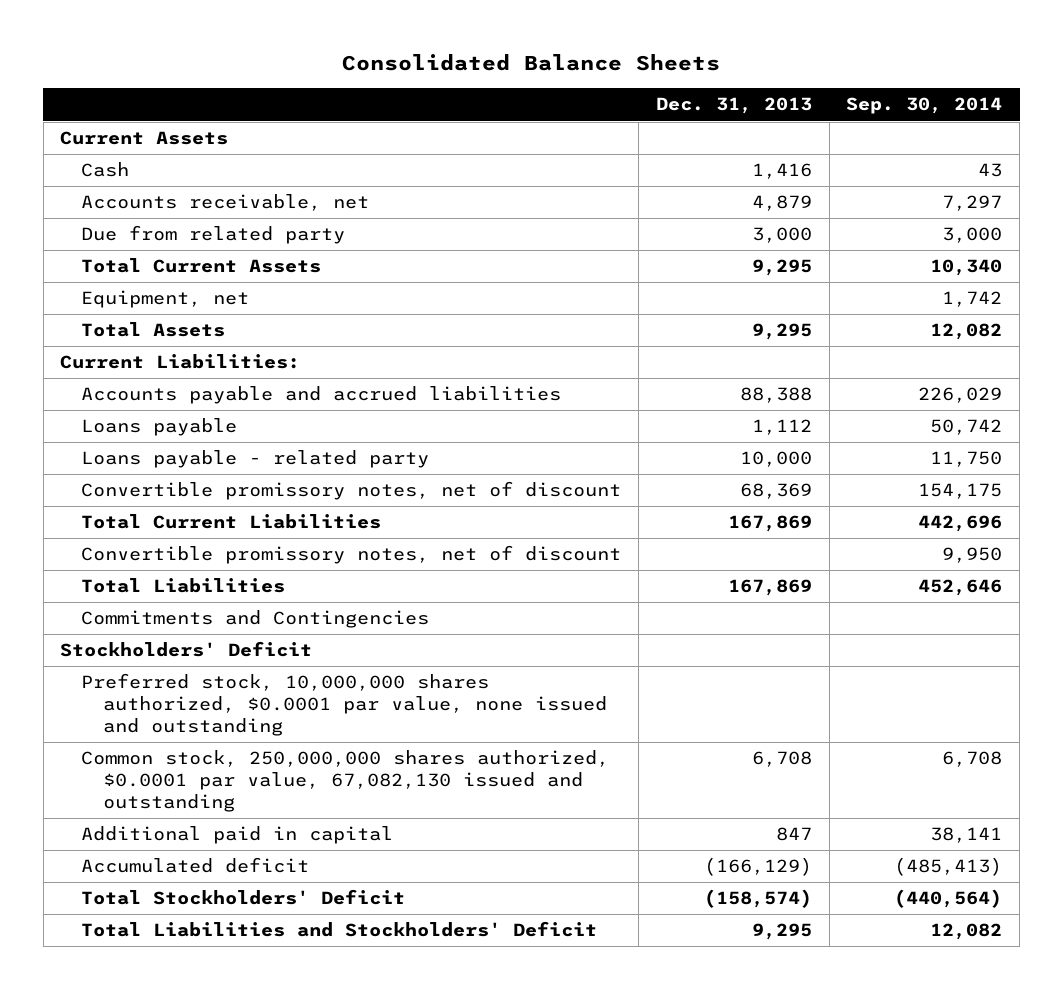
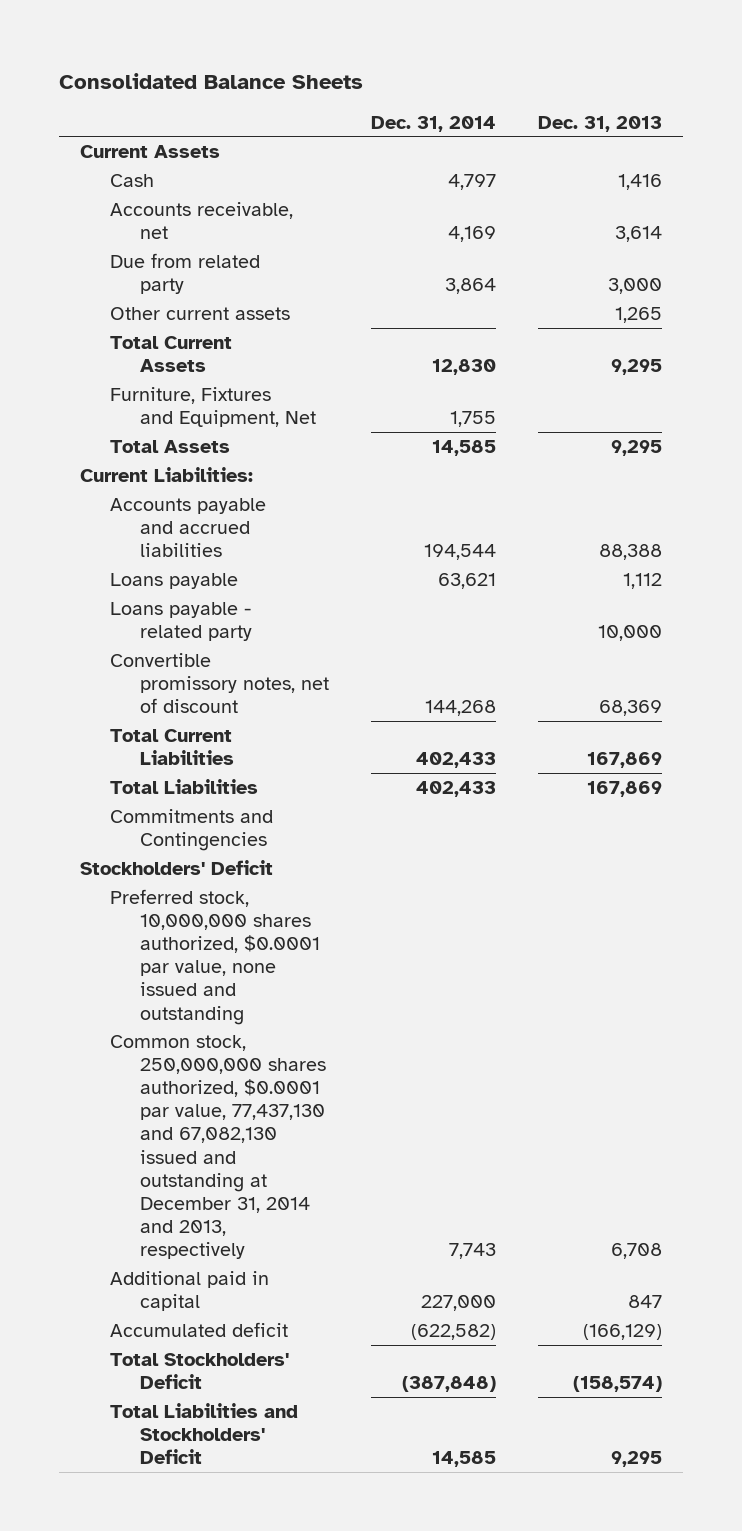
- | Dec. 31, 2013 | Sep. 30, 2014
+ | Dec. 31, 2014 | Dec. 31, 2013
- Accounts receivable, net | 4,879 | 7,297
+ Accounts receivable, net | 4,169 | 3,614
+ Other current assets | | 1,265
- Equipment, net | | 1,742
+ Furniture, Fixtures and Equipment, Net | 1,755 |
- Convertible promissory notes, net of discount | | 9,950
- Common stock, 250,000,000 shares authorized, $0.0001 par value, 67,082,130 issued and outstanding | 6,708 | 6,708
+ Common stock, 250,000,000 shares authorized, $0.0001 par value, 77,437,130 and 67,082,130 issued and outstanding at December 31, 2014 and 2013, respectively | 7,743 | 6,708

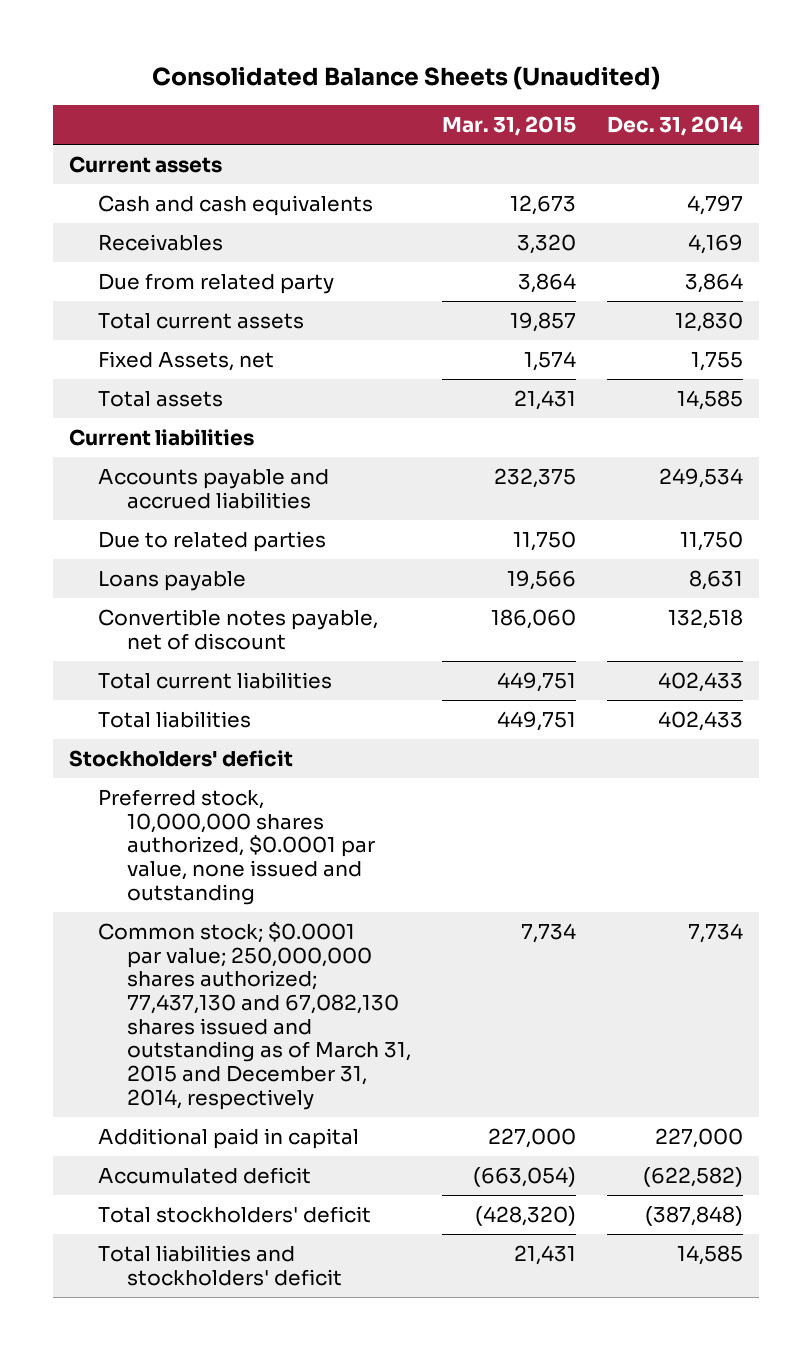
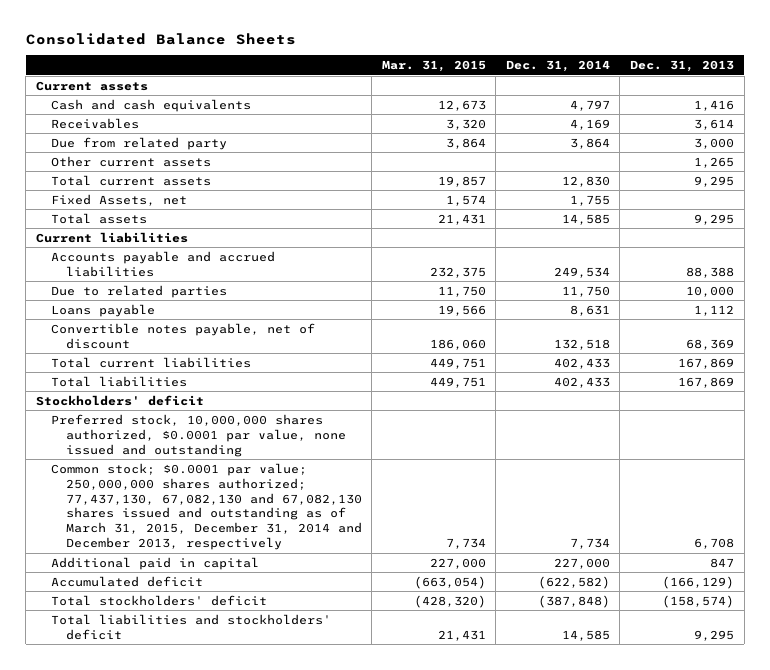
- Consolidated Balance Sheets (Unaudited)
+ Consolidated Balance Sheets
- | Mar. 31, 2015 | Dec. 31, 2014
+ | Mar. 31, 2015 | Dec. 31, 2014 | Dec. 31, 2013
+ Other current assets | | | 1,265
- Common stock; $0.0001 par value; 250,000,000 shares authorized; 77,437,130 and 67,082,130 shares issued and outstanding as of March 31, 2015 and December 31, 2014, respectively | 7,734 | 7,734
+ Common stock; $0.0001 par value; 250,000,000 shares authorized; 77,437,130, 67,082,130 and 67,082,130 shares issued and outstanding as of March 31, 2015, December 31, 2014 and December 2013, respectively | 7,734 | 7,734 | 6,708

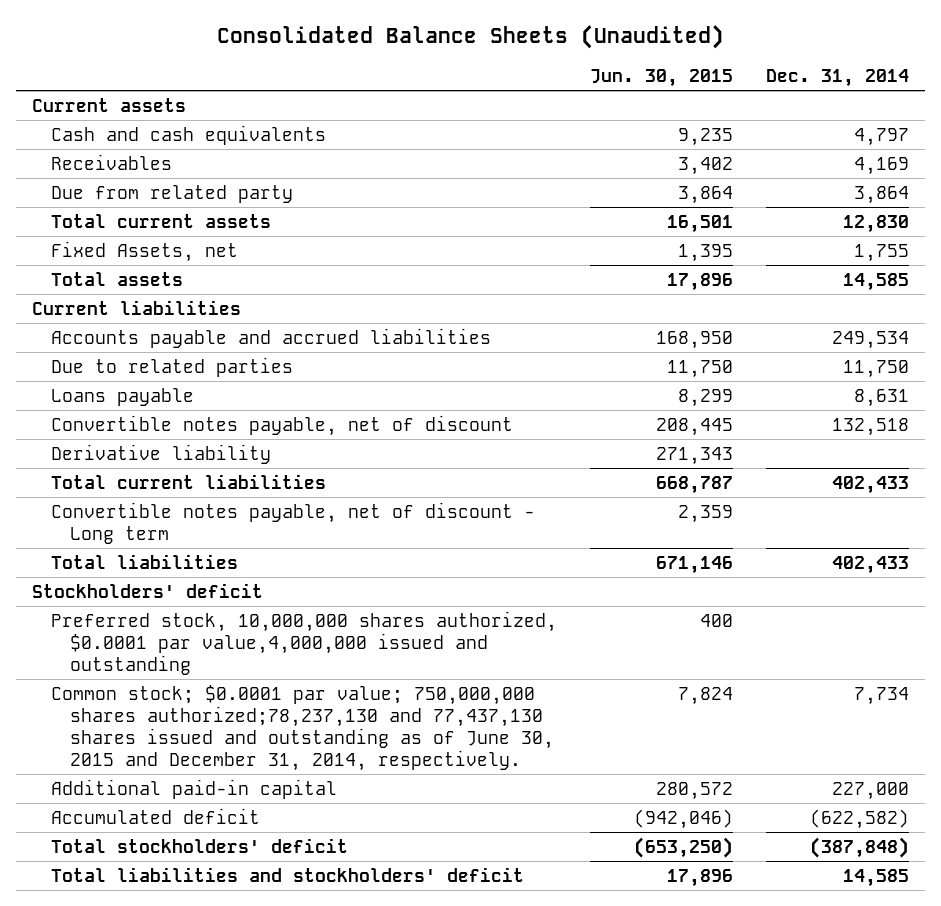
- Consolidated Balance Sheets
+ Consolidated Balance Sheets (Unaudited)
- | Mar. 31, 2015 | Dec. 31, 2014 | Dec. 31, 2013
+ | Jun. 30, 2015 | Dec. 31, 2014
- Other current assets | | | 1,265
+ Derivative liability | 271,343 |
+ Convertible notes payable, net of discount - Long term | 2,359 |
- Preferred stock, 10,000,000 shares authorized, $0.0001 par value, none issued and outstanding
- Common stock; $0.0001 par value; 250,000,000 shares authorized; 77,437,130, 67,082,130 and 67,082,130 shares issued and outstanding as of March 31, 2015, December 31, 2014 and December 2013, respectively | 7,734 | 7,734 | 6,708
- Additional paid in capital | 227,000 | 227,000 | 847
+ Preferred stock, 10,000,000 shares authorized, $0.0001 par value,4,000,000 issued and outstanding | 400 |
+ Common stock; $0.0001 par value; 750,000,000 shares authorized;78,237,130 and 77,437,130 shares issued and outstanding as of June 30, 2015 and December 31, 2014, respectively. | 7,824 | 7,734
+ Additional paid-in capital | 280,572 | 227,000

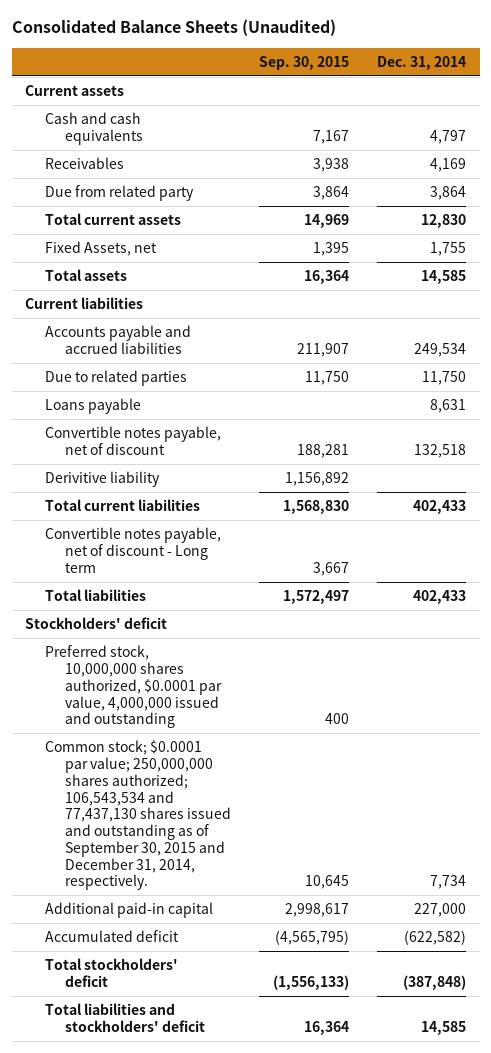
- | Jun. 30, 2015 | Dec. 31, 2014
+ | Sep. 30, 2015 | Dec. 31, 2014
- Derivative liability | 271,343 |
+ Derivitive liability | 1,156,892 |
- Preferred stock, 10,000,000 shares authorized, $0.0001 par value,4,000,000 issued and outstanding | 400 |
- Common stock; $0.0001 par value; 750,000,000 shares authorized;78,237,130 and 77,437,130 shares issued and outstanding as of June 30, 2015 and December 31, 2014, respectively. | 7,824 | 7,734
+ Preferred stock, 10,000,000 shares authorized, $0.0001 par value, 4,000,000 issued and outstanding | 400 |
+ Common stock; $0.0001 par value; 250,000,000 shares authorized; 106,543,534 and 77,437,130 shares issued and outstanding as of September 30, 2015 and December 31, 2014, respectively. | 10,645 | 7,734

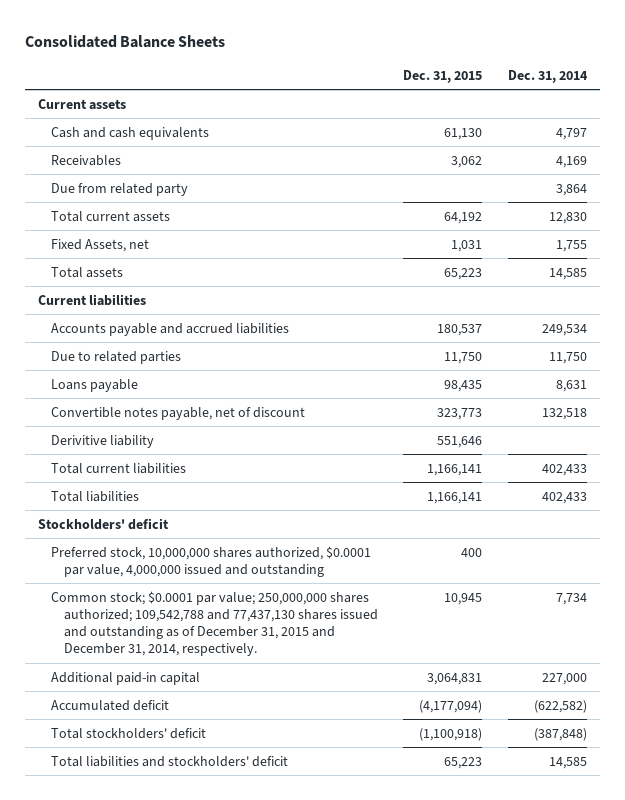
- Consolidated Balance Sheets (Unaudited)
+ Consolidated Balance Sheets
- | Sep. 30, 2015 | Dec. 31, 2014
+ | Dec. 31, 2015 | Dec. 31, 2014
- Convertible notes payable, net of discount - Long term | 3,667 |
- Common stock; $0.0001 par value; 250,000,000 shares authorized; 106,543,534 and 77,437,130 shares issued and outstanding as of September 30, 2015 and December 31, 2014, respectively. | 10,645 | 7,734
+ Common stock; $0.0001 par value; 250,000,000 shares authorized; 109,542,788 and 77,437,130 shares issued and outstanding as of December 31, 2015 and December 31, 2014, respectively. | 10,945 | 7,734

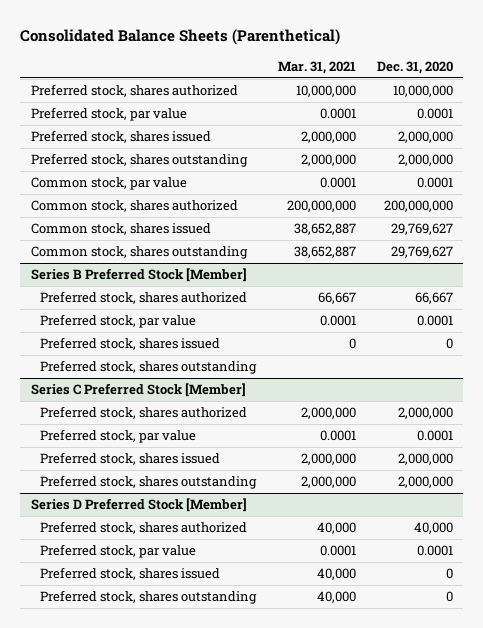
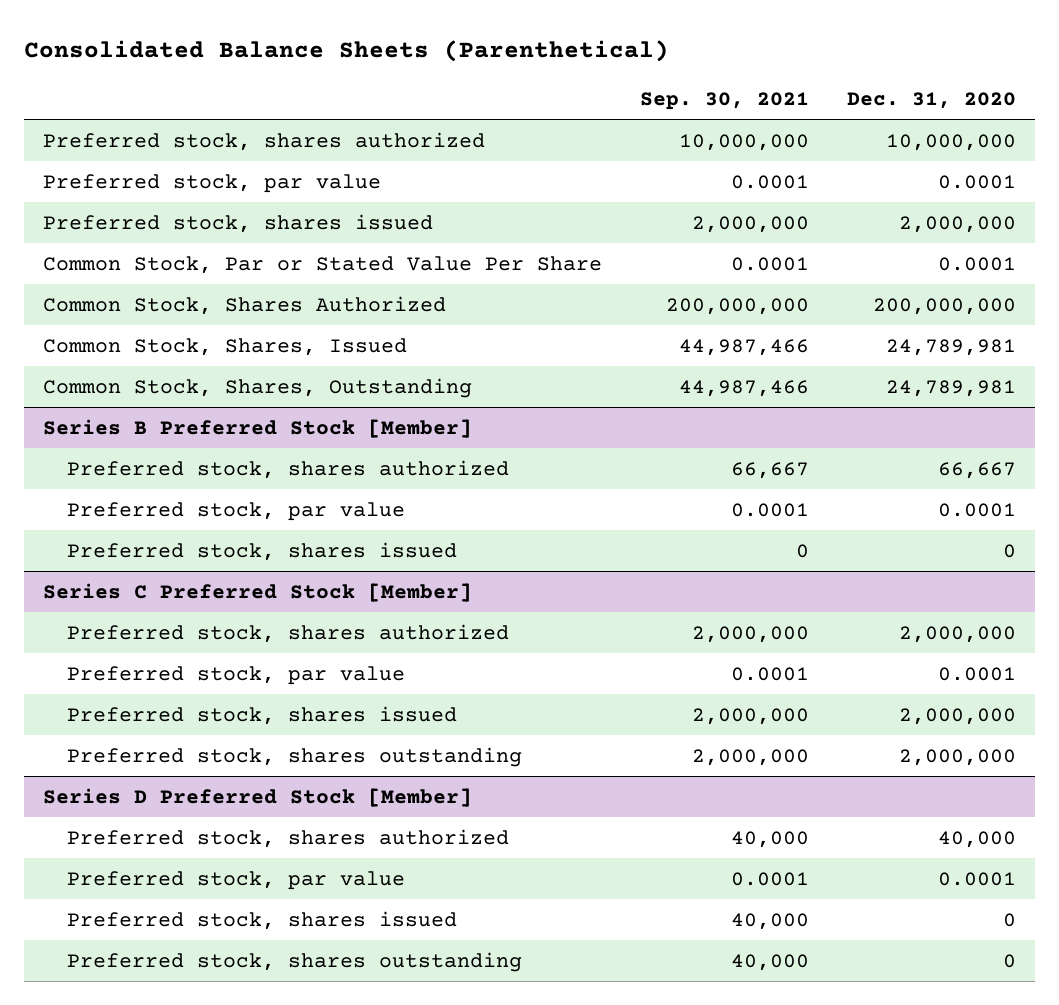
- | Mar. 31, 2021 | Dec. 31, 2020
+ | Sep. 30, 2021 | Dec. 31, 2020
- Preferred stock, shares outstanding | 2,000,000 | 2,000,000
- Common stock, par value | 0.0001 | 0.0001
- Common stock, shares authorized | 200,000,000 | 200,000,000
- Common stock, shares issued | 38,652,887 | 29,769,627
- Common stock, shares outstanding | 38,652,887 | 29,769,627
+ Common Stock, Par or Stated Value Per Share | 0.0001 | 0.0001
+ Common Stock, Shares Authorized | 200,000,000 | 200,000,000
+ Common Stock, Shares, Issued | 44,987,466 | 24,789,981
+ Common Stock, Shares, Outstanding | 44,987,466 | 24,789,981
@ Series B Preferred Stock [Member]
- Preferred stock, shares outstanding

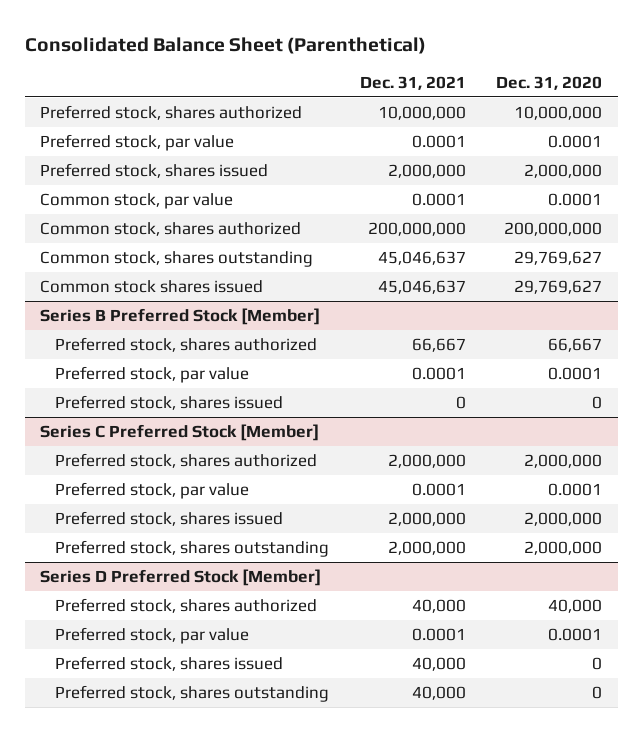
- Consolidated Balance Sheets (Parenthetical)
+ Consolidated Balance Sheet (Parenthetical)
- | Sep. 30, 2021 | Dec. 31, 2020
+ | Dec. 31, 2021 | Dec. 31, 2020
- Common Stock, Par or Stated Value Per Share | 0.0001 | 0.0001
- Common Stock, Shares Authorized | 200,000,000 | 200,000,000
- Common Stock, Shares, Issued | 44,987,466 | 24,789,981
- Common Stock, Shares, Outstanding | 44,987,466 | 24,789,981
+ Common stock, par value | 0.0001 | 0.0001
+ Common stock, shares authorized | 200,000,000 | 200,000,000
+ Common stock, shares outstanding | 45,046,637 | 29,769,627
+ Common stock shares issued | 45,046,637 | 29,769,627

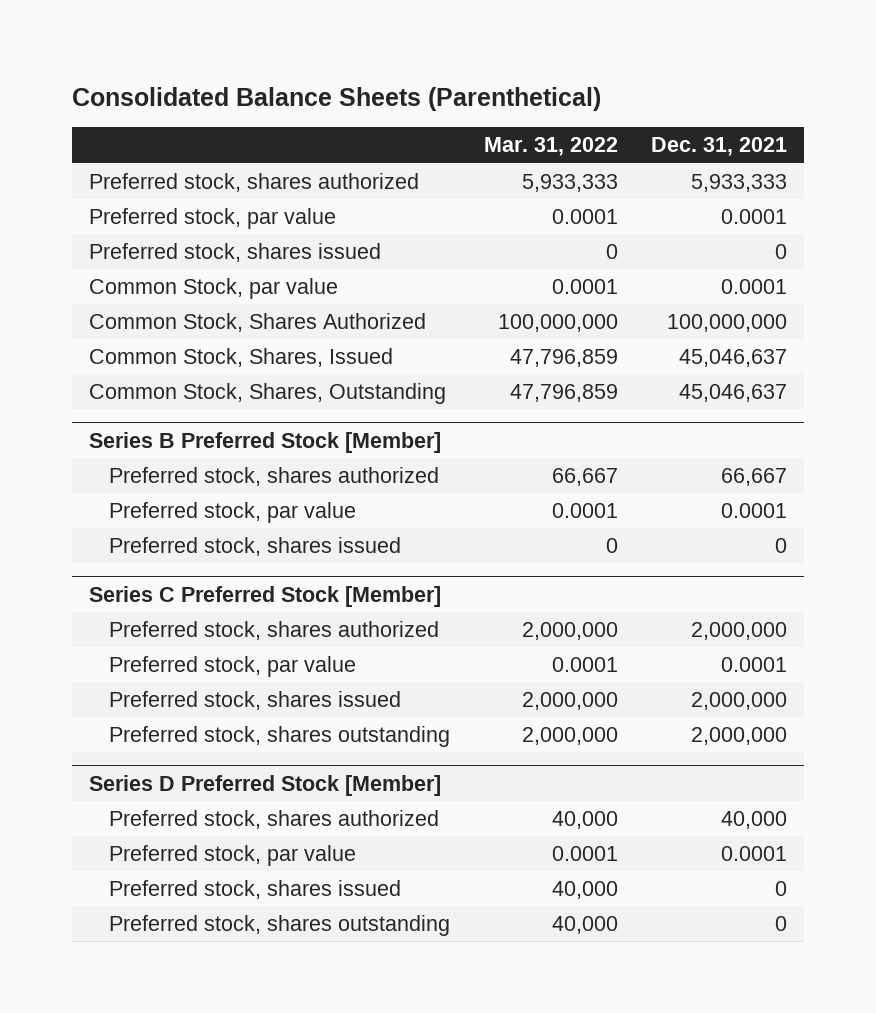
- Consolidated Balance Sheet (Parenthetical)
+ Consolidated Balance Sheets (Parenthetical)
- | Dec. 31, 2021 | Dec. 31, 2020
+ | Mar. 31, 2022 | Dec. 31, 2021
- Preferred stock, shares authorized | 10,000,000 | 10,000,000
+ Preferred stock, shares authorized | 5,933,333 | 5,933,333
- Preferred stock, shares issued | 2,000,000 | 2,000,000
- Common stock, par value | 0.0001 | 0.0001
- Common stock, shares authorized | 200,000,000 | 200,000,000
- Common stock, shares outstanding | 45,046,637 | 29,769,627
- Common stock shares issued | 45,046,637 | 29,769,627
+ Preferred stock, shares issued | 0 | 0
+ Common Stock, par value | 0.0001 | 0.0001
+ Common Stock, Shares Authorized | 100,000,000 | 100,000,000
+ Common Stock, Shares, Issued | 47,796,859 | 45,046,637
+ Common Stock, Shares, Outstanding | 47,796,859 | 45,046,637
@ Series D Preferred Stock [Member]
- Preferred stock, shares issued | 40,000 | 0
- Preferred stock, shares outstanding | 40,000 | 0
+ Preferred stock, shares issued | 40,000 | 0
+ Preferred stock, shares outstanding | 40,000 | 0

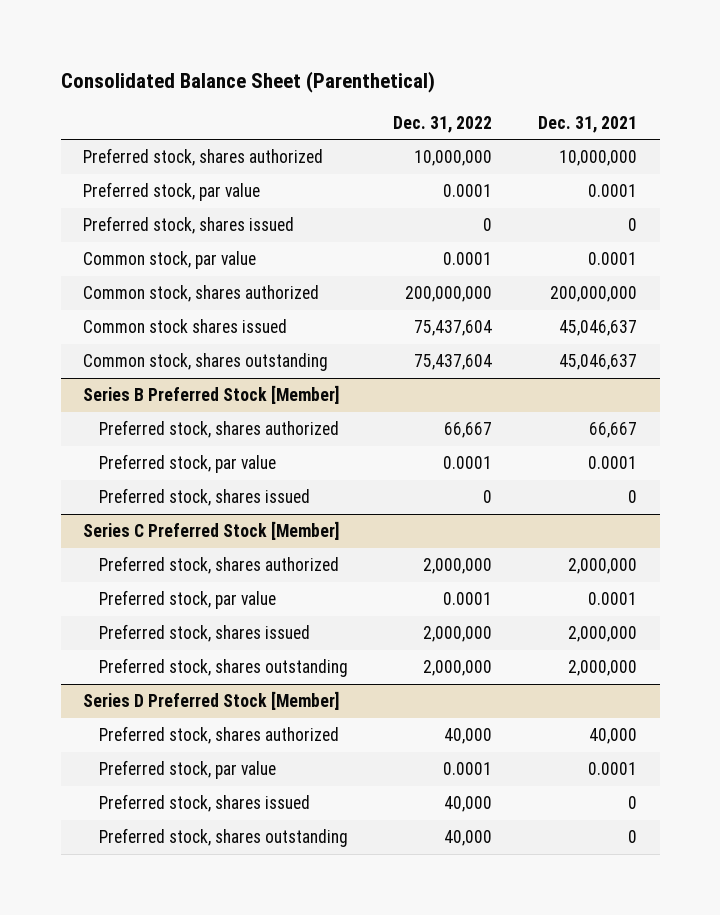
- Consolidated Balance Sheets (Parenthetical)
+ Consolidated Balance Sheet (Parenthetical)
- | Mar. 31, 2022 | Dec. 31, 2021
+ | Dec. 31, 2022 | Dec. 31, 2021
- Preferred stock, shares authorized | 5,933,333 | 5,933,333
+ Preferred stock, shares authorized | 10,000,000 | 10,000,000
- Common Stock, par value | 0.0001 | 0.0001
- Common Stock, Shares Authorized | 100,000,000 | 100,000,000
- Common Stock, Shares, Issued | 47,796,859 | 45,046,637
- Common Stock, Shares, Outstanding | 47,796,859 | 45,046,637
+ Common stock, par value | 0.0001 | 0.0001
+ Common stock, shares authorized | 200,000,000 | 200,000,000
+ Common stock shares issued | 75,437,604 | 45,046,637
+ Common stock, shares outstanding | 75,437,604 | 45,046,637

